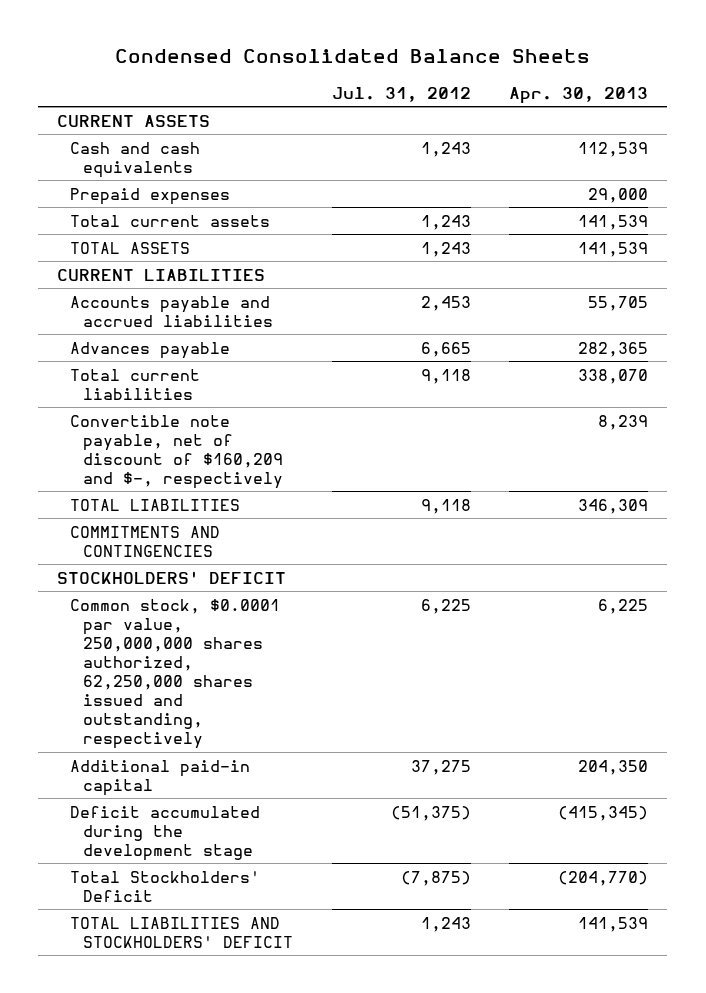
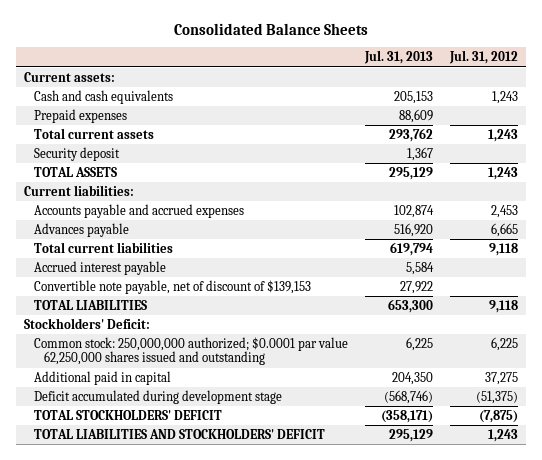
- Condensed Consolidated Balance Sheets
+ Consolidated Balance Sheets
- | Jul. 31, 2012 | Apr. 30, 2013
+ | Jul. 31, 2013 | Jul. 31, 2012
- CURRENT ASSETS
+ Current assets:
+ Security deposit | 1,367 |
- CURRENT LIABILITIES
- Accounts payable and accrued liabilities | 2,453 | 55,705
+ Current liabilities:
+ Accounts payable and accrued expenses | 102,874 | 2,453
- Convertible note payable, net of discount of $160,209 and $-, respectively | | 8,239
+ Accrued interest payable | 5,584 |
+ Convertible note payable, net of discount of $139,153 | 27,922 |
- COMMITMENTS AND CONTINGENCIES
- STOCKHOLDERS' DEFICIT
- Common stock, $0.0001 par value, 250,000,000 shares authorized, 62,250,000 shares issued and outstanding, respectively | 6,225 | 6,225
- Additional paid-in capital | 37,275 | 204,350
- Deficit accumulated during the development stage | (51,375) | (415,345)
- Total Stockholders' Deficit | (7,875) | (204,770)
+ Stockholders' Deficit:
+ Common stock: 250,000,000 authorized; $0.0001 par value 62,250,000 shares issued and outstanding | 6,225 | 6,225
+ Additional paid in capital | 204,350 | 37,275
+ Deficit accumulated during development stage | (568,746) | (51,375)
+ TOTAL STOCKHOLDERS' DEFICIT | (358,171) | (7,875)

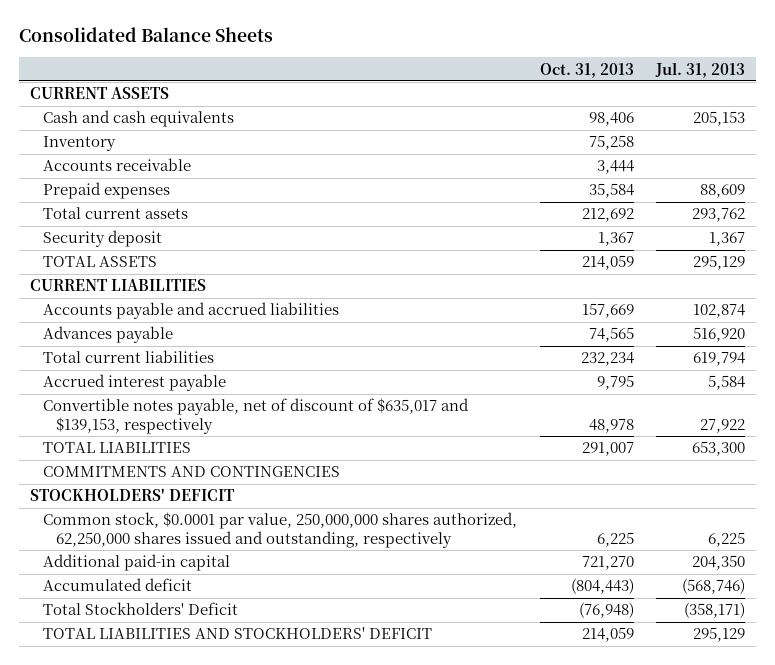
- | Jul. 31, 2013 | Jul. 31, 2012
+ | Oct. 31, 2013 | Jul. 31, 2013
- Current assets:
+ CURRENT ASSETS
+ Inventory | 75,258 |
+ Accounts receivable | 3,444 |
- Current liabilities:
- Accounts payable and accrued expenses | 102,874 | 2,453
+ CURRENT LIABILITIES
+ Accounts payable and accrued liabilities | 157,669 | 102,874
- Convertible note payable, net of discount of $139,153 | 27,922 |
+ Convertible notes payable, net of discount of $635,017 and $139,153, respectively | 48,978 | 27,922
- Stockholders' Deficit:
- Common stock: 250,000,000 authorized; $0.0001 par value 62,250,000 shares issued and outstanding | 6,225 | 6,225
- Additional paid in capital | 204,350 | 37,275
- Deficit accumulated during development stage | (568,746) | (51,375)
- TOTAL STOCKHOLDERS' DEFICIT | (358,171) | (7,875)
+ COMMITMENTS AND CONTINGENCIES
+ STOCKHOLDERS' DEFICIT
+ Common stock, $0.0001 par value, 250,000,000 shares authorized, 62,250,000 shares issued and outstanding, respectively | 6,225 | 6,225
+ Additional paid-in capital | 721,270 | 204,350
+ Accumulated deficit | (804,443) | (568,746)
+ Total Stockholders' Deficit | (76,948) | (358,171)

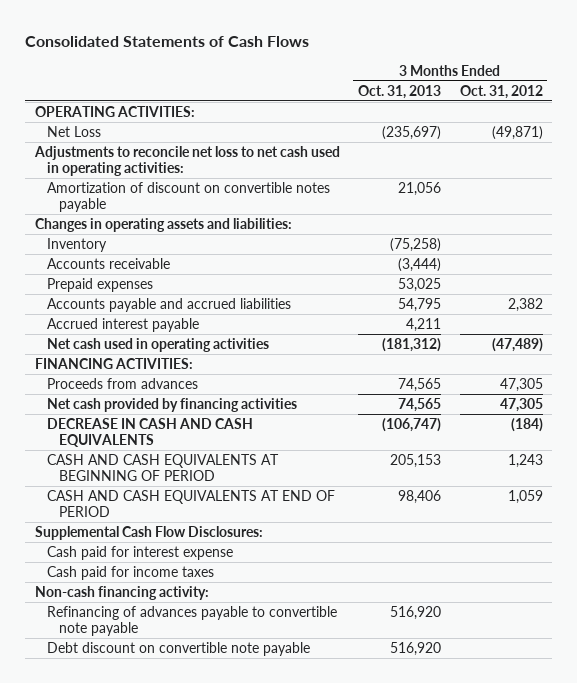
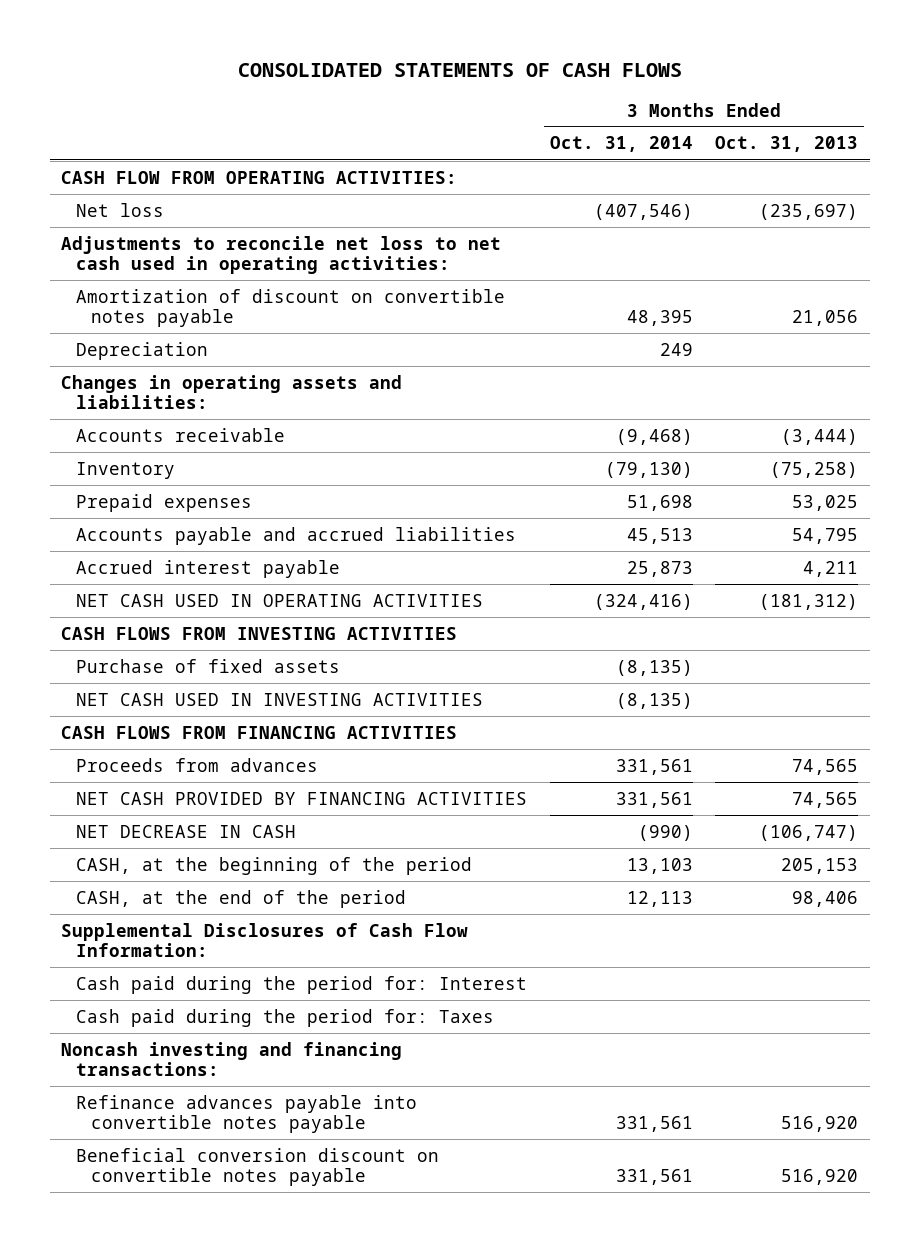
- Consolidated Statements of Cash Flows
+ CONSOLIDATED STATEMENTS OF CASH FLOWS
- | 3 Months Ended Oct. 31, 2013 | 3 Months Ended Oct. 31, 2012
+ | 3 Months Ended Oct. 31, 2014 | 3 Months Ended Oct. 31, 2013
- OPERATING ACTIVITIES:
- Net Loss | (235,697) | (49,871)
+ CASH FLOW FROM OPERATING ACTIVITIES:
+ Net loss | (407,546) | (235,697)
+ Depreciation | 249 |
moved down: Inventory | (79,130) | (75,258)
- Net cash used in operating activities | (181,312) | (47,489)
- FINANCING ACTIVITIES:
+ NET CASH USED IN OPERATING ACTIVITIES | (324,416) | (181,312)
+ CASH FLOWS FROM INVESTING ACTIVITIES
+ Purchase of fixed assets | (8,135) |
+ NET CASH USED IN INVESTING ACTIVITIES | (8,135) |
+ CASH FLOWS FROM FINANCING ACTIVITIES
- Net cash provided by financing activities | 74,565 | 47,305
- DECREASE IN CASH AND CASH EQUIVALENTS | (106,747) | (184)
- CASH AND CASH EQUIVALENTS AT BEGINNING OF PERIOD | 205,153 | 1,243
- CASH AND CASH EQUIVALENTS AT END OF PERIOD | 98,406 | 1,059
- Supplemental Cash Flow Disclosures:
- Cash paid for interest expense
- Cash paid for income taxes
- Non-cash financing activity:
- Refinancing of advances payable to convertible note payable | 516,920 |
- Debt discount on convertible note payable | 516,920 |
+ NET CASH PROVIDED BY FINANCING ACTIVITIES | 331,561 | 74,565
+ NET DECREASE IN CASH | (990) | (106,747)
+ CASH, at the beginning of the period | 13,103 | 205,153
+ CASH, at the end of the period | 12,113 | 98,406
+ Supplemental Disclosures of Cash Flow Information:
+ Cash paid during the period for: Interest
+ Cash paid during the period for: Taxes
+ Noncash investing and financing transactions:
+ Refinance advances payable into convertible notes payable | 331,561 | 516,920
+ Beneficial conversion discount on convertible notes payable | 331,561 | 516,920

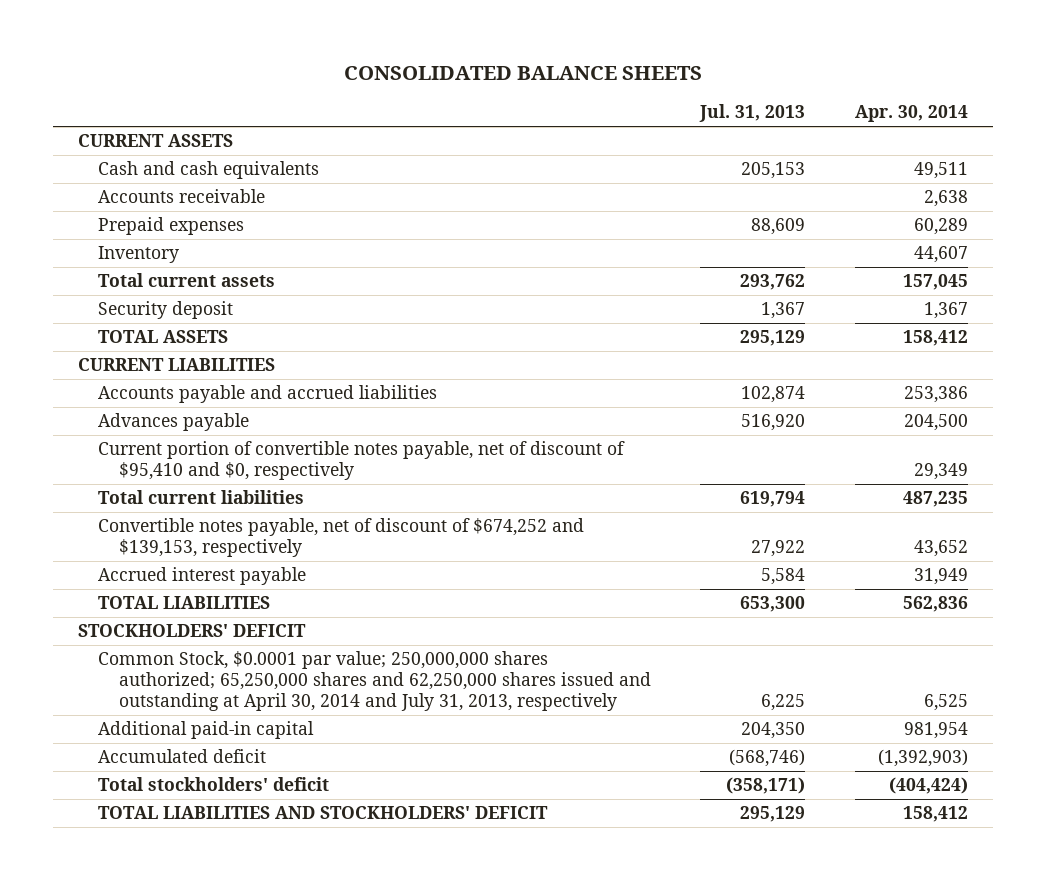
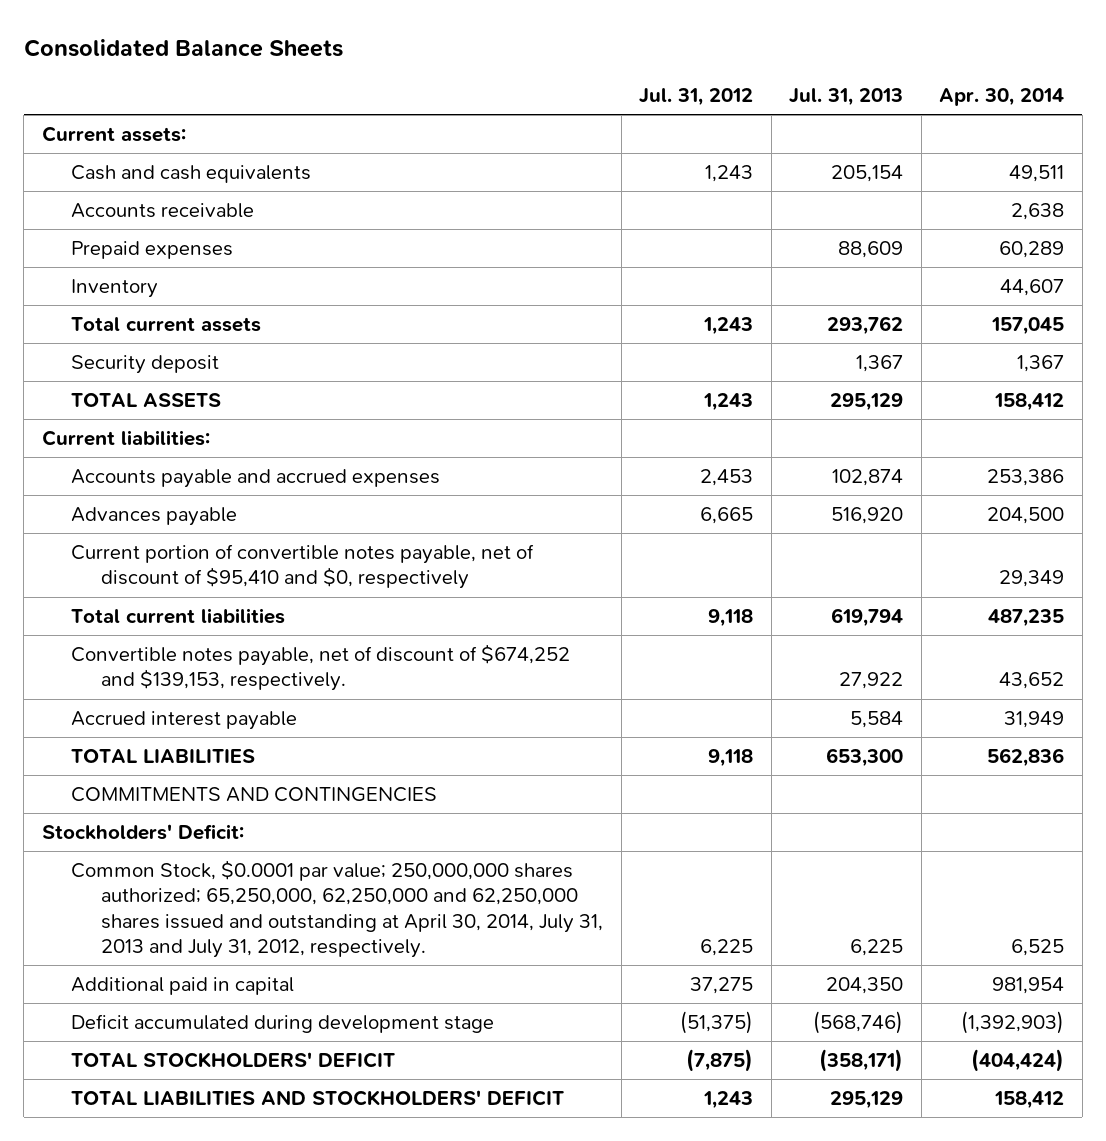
- CONSOLIDATED BALANCE SHEETS
+ Consolidated Balance Sheets
- | Jul. 31, 2013 | Apr. 30, 2014
+ | Jul. 31, 2012 | Jul. 31, 2013 | Apr. 30, 2014
- CURRENT ASSETS
- Cash and cash equivalents | 205,153 | 49,511
+ Current assets:
+ Cash and cash equivalents | 1,243 | 205,154 | 49,511
- CURRENT LIABILITIES
- Accounts payable and accrued liabilities | 102,874 | 253,386
+ Current liabilities:
+ Accounts payable and accrued expenses | 2,453 | 102,874 | 253,386
- Convertible notes payable, net of discount of $674,252 and $139,153, respectively | 27,922 | 43,652
+ Convertible notes payable, net of discount of $674,252 and $139,153, respectively. | | 27,922 | 43,652
- STOCKHOLDERS' DEFICIT
- Common Stock, $0.0001 par value; 250,000,000 shares authorized; 65,250,000 shares and 62,250,000 shares issued and outstanding at April 30, 2014 and July 31, 2013, respectively | 6,225 | 6,525
- Additional paid-in capital | 204,350 | 981,954
- Accumulated deficit | (568,746) | (1,392,903)
- Total stockholders' deficit | (358,171) | (404,424)
+ COMMITMENTS AND CONTINGENCIES
+ Stockholders' Deficit:
+ Common Stock, $0.0001 par value; 250,000,000 shares authorized; 65,250,000, 62,250,000 and 62,250,000 shares issued and outstanding at April 30, 2014, July 31, 2013 and July 31, 2012, respectively. | 6,225 | 6,225 | 6,525
+ Additional paid in capital | 37,275 | 204,350 | 981,954
+ Deficit accumulated during development stage | (51,375) | (568,746) | (1,392,903)
+ TOTAL STOCKHOLDERS' DEFICIT | (7,875) | (358,171) | (404,424)

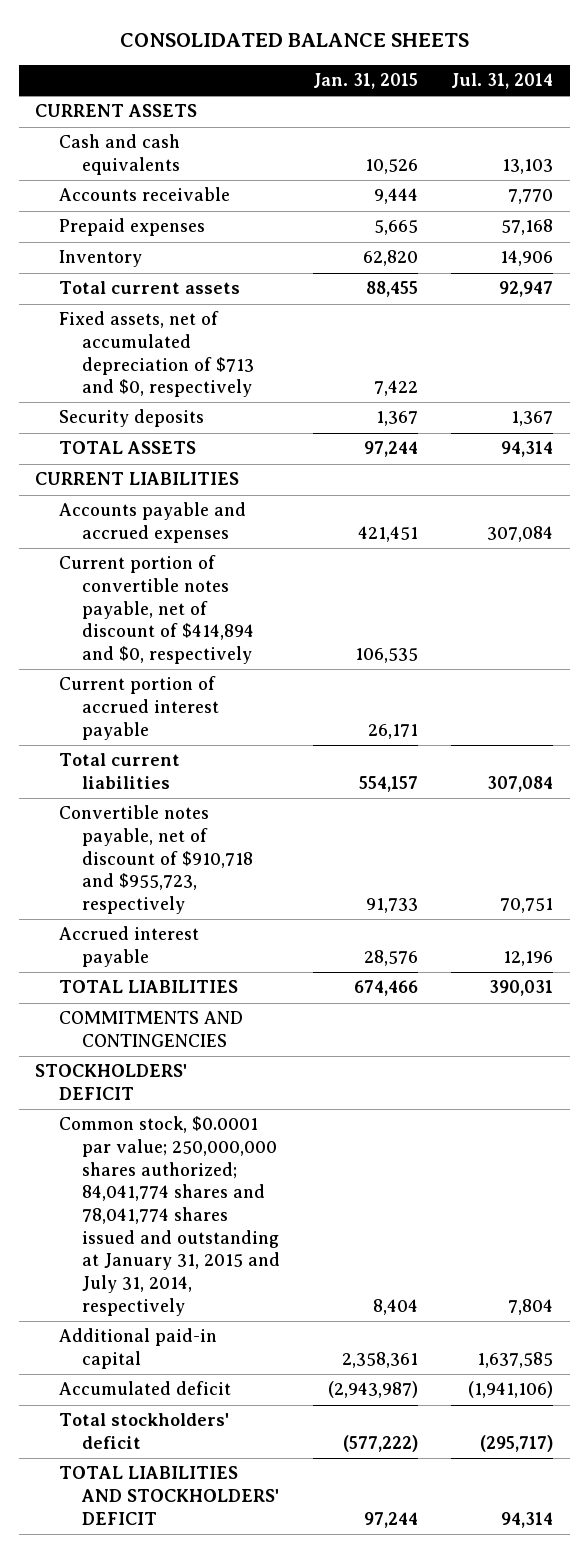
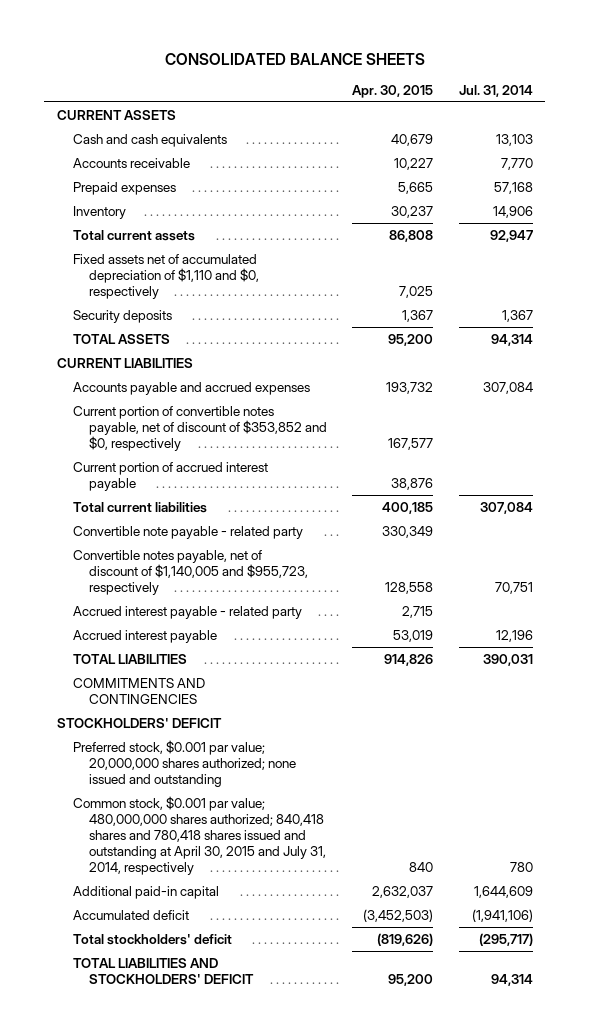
- | Jan. 31, 2015 | Jul. 31, 2014
+ | Apr. 30, 2015 | Jul. 31, 2014
- Fixed assets, net of accumulated depreciation of $713 and $0, respectively | 7,422 |
+ Fixed assets net of accumulated depreciation of $1,110 and $0, respectively | 7,025 |
- Current portion of convertible notes payable, net of discount of $414,894 and $0, respectively | 106,535 |
+ Current portion of convertible notes payable, net of discount of $353,852 and $0, respectively | 167,577 |
- Convertible notes payable, net of discount of $910,718 and $955,723, respectively | 91,733 | 70,751
+ Convertible note payable - related party | 330,349 |
+ Convertible notes payable, net of discount of $1,140,005 and $955,723, respectively | 128,558 | 70,751
+ Accrued interest payable - related party | 2,715 |
- Common stock, $0.0001 par value; 250,000,000 shares authorized; 84,041,774 shares and 78,041,774 shares issued and outstanding at January 31, 2015 and July 31, 2014, respectively | 8,404 | 7,804
- Additional paid-in capital | 2,358,361 | 1,637,585
+ Preferred stock, $0.001 par value; 20,000,000 shares authorized; none issued and outstanding
+ Common stock, $0.001 par value; 480,000,000 shares authorized; 840,418 shares and 780,418 shares issued and outstanding at April 30, 2015 and July 31, 2014, respectively | 840 | 780
+ Additional paid-in capital | 2,632,037 | 1,644,609

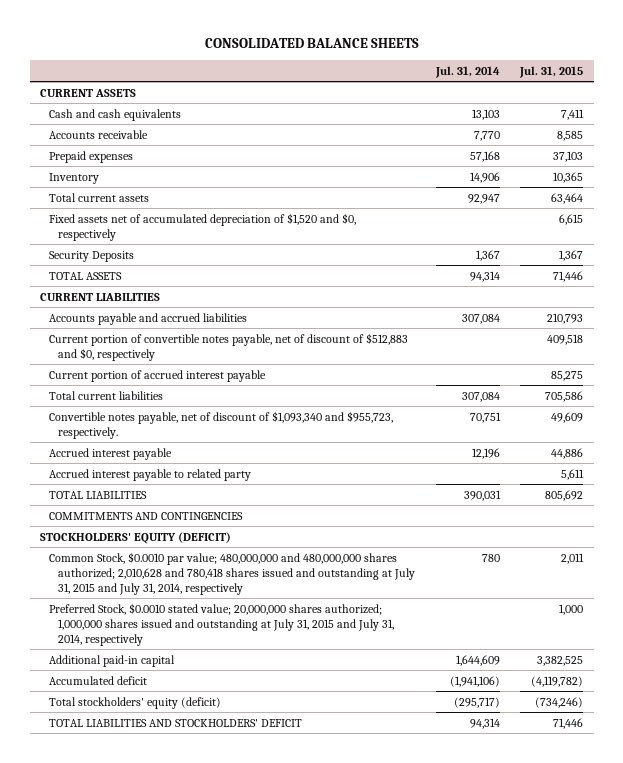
- | Apr. 30, 2015 | Jul. 31, 2014
+ | Jul. 31, 2014 | Jul. 31, 2015
- Fixed assets net of accumulated depreciation of $1,110 and $0, respectively | 7,025 |
- Security deposits | 1,367 | 1,367
+ Fixed assets net of accumulated depreciation of $1,520 and $0, respectively | | 6,615
+ Security Deposits | 1,367 | 1,367
- Accounts payable and accrued expenses | 193,732 | 307,084
- Current portion of convertible notes payable, net of discount of $353,852 and $0, respectively | 167,577 |
+ Accounts payable and accrued liabilities | 307,084 | 210,793
+ Current portion of convertible notes payable, net of discount of $512,883 and $0, respectively | | 409,518
- Convertible note payable - related party | 330,349 |
- Convertible notes payable, net of discount of $1,140,005 and $955,723, respectively | 128,558 | 70,751
- Accrued interest payable - related party | 2,715 |
+ Convertible notes payable, net of discount of $1,093,340 and $955,723, respectively. | 70,751 | 49,609
+ Accrued interest payable to related party | | 5,611
- STOCKHOLDERS' DEFICIT
- Preferred stock, $0.001 par value; 20,000,000 shares authorized; none issued and outstanding
- Common stock, $0.001 par value; 480,000,000 shares authorized; 840,418 shares and 780,418 shares issued and outstanding at April 30, 2015 and July 31, 2014, respectively | 840 | 780
+ STOCKHOLDERS' EQUITY (DEFICIT)
+ Common Stock, $0.0010 par value; 480,000,000 and 480,000,000 shares authorized; 2,010,628 and 780,418 shares issued and outstanding at July 31, 2015 and July 31, 2014, respectively | 780 | 2,011
+ Preferred Stock, $0.0010 stated value; 20,000,000 shares authorized; 1,000,000 shares issued and outstanding at July 31, 2015 and July 31, 2014, respectively | | 1,000
- Total stockholders' deficit | (819,626) | (295,717)
+ Total stockholders' equity (deficit) | (295,717) | (734,246)

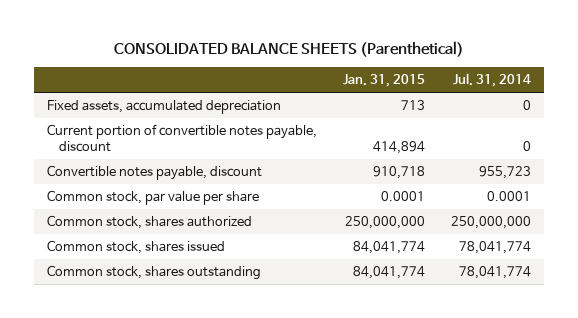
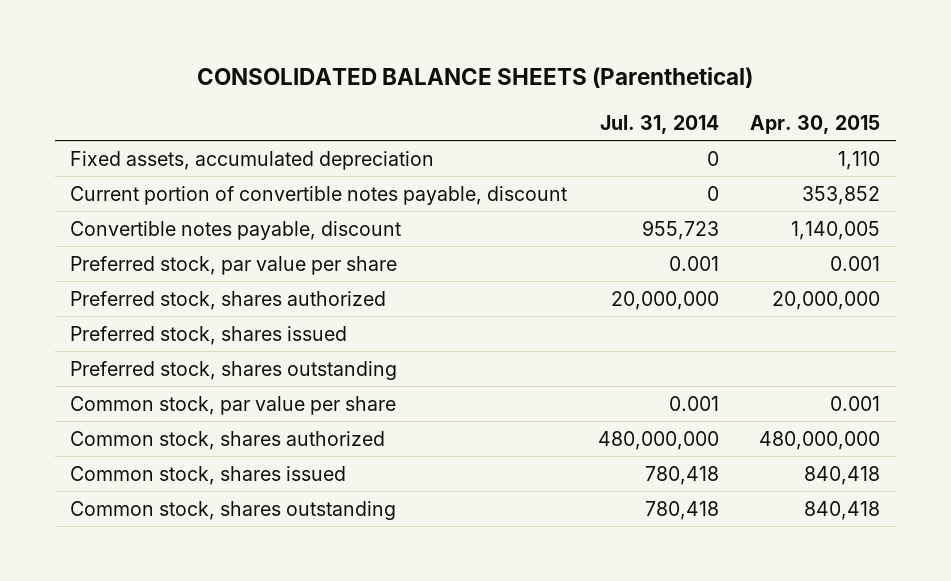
- | Jan. 31, 2015 | Jul. 31, 2014
+ | Jul. 31, 2014 | Apr. 30, 2015
- Common stock, par value per share | 0.0001 | 0.0001
- Common stock, shares authorized | 250,000,000 | 250,000,000
- Common stock, shares issued | 84,041,774 | 78,041,774
- Common stock, shares outstanding | 84,041,774 | 78,041,774
+ Preferred stock, par value per share | 0.001 | 0.001
+ Preferred stock, shares authorized | 20,000,000 | 20,000,000
+ Preferred stock, shares issued
+ Preferred stock, shares outstanding
+ Common stock, par value per share | 0.001 | 0.001
+ Common stock, shares authorized | 480,000,000 | 480,000,000
+ Common stock, shares issued | 780,418 | 840,418
+ Common stock, shares outstanding | 780,418 | 840,418

